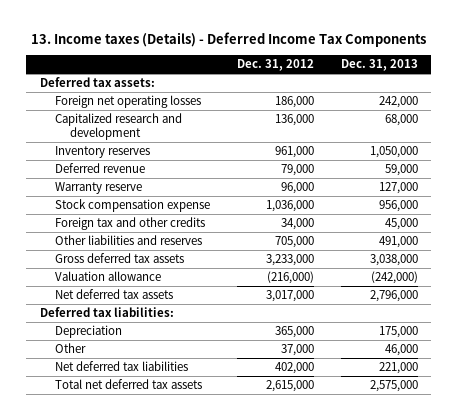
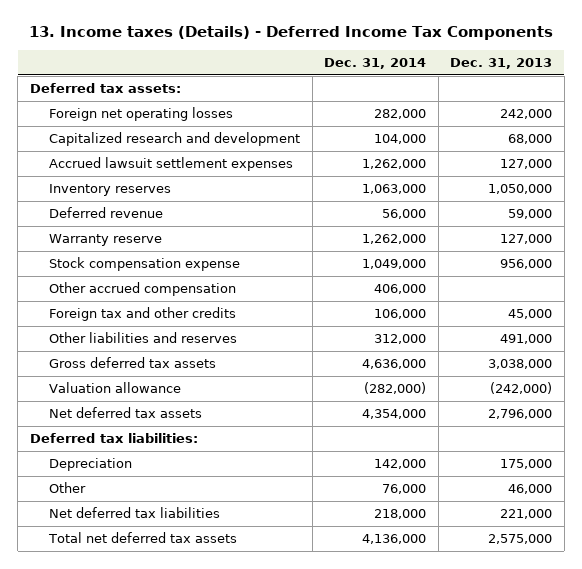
- | Dec. 31, 2012 | Dec. 31, 2013
+ | Dec. 31, 2014 | Dec. 31, 2013
+ Accrued lawsuit settlement expenses | 1,262,000 | 127,000
+ Other accrued compensation | 406,000 |

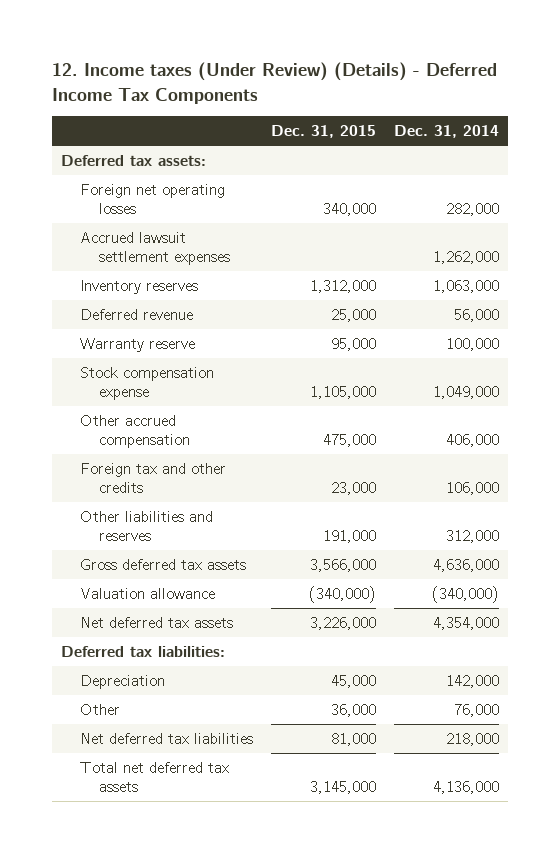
- 13. Income taxes (Details) - Deferred Income Tax Components
+ 12. Income taxes (Under Review) (Details) - Deferred Income Tax Components
- | Dec. 31, 2014 | Dec. 31, 2013
+ | Dec. 31, 2015 | Dec. 31, 2014
- Capitalized research and development | 104,000 | 68,000
- Warranty reserve | 1,262,000 | 127,000
+ Warranty reserve | 95,000 | 100,000
- Valuation allowance | (282,000) | (242,000)
+ Valuation allowance | (340,000) | (340,000)

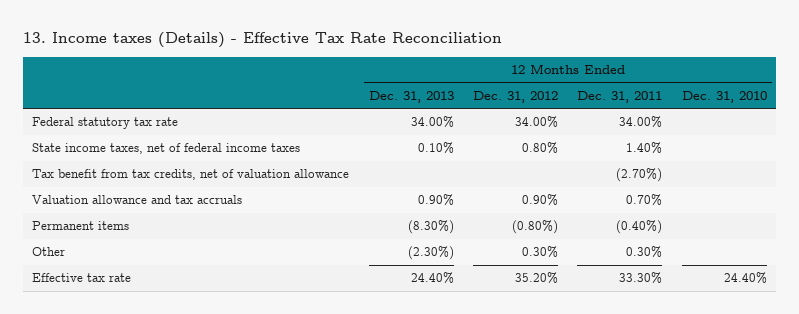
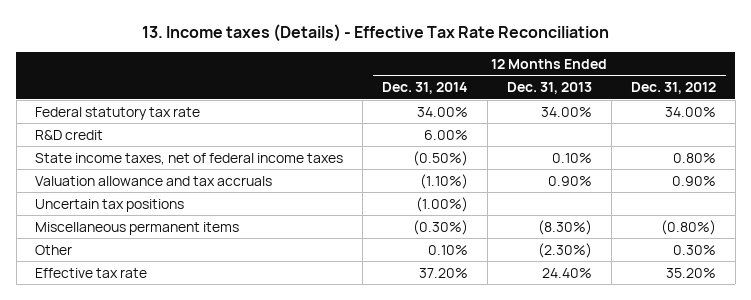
- | 12 Months Ended Dec. 31, 2013 | 12 Months Ended Dec. 31, 2012 | 12 Months Ended Dec. 31, 2011 | 12 Months Ended Dec. 31, 2010
+ | 12 Months Ended Dec. 31, 2014 | 12 Months Ended Dec. 31, 2013 | 12 Months Ended Dec. 31, 2012
+ R&D credit | 6.00% | |
- Tax benefit from tax credits, net of valuation allowance | | | (2.70%) |
- Permanent items | (8.30%) | (0.80%) | (0.40%) |
+ Uncertain tax positions | (1.00%) | |
+ Miscellaneous permanent items | (0.30%) | (8.30%) | (0.80%)

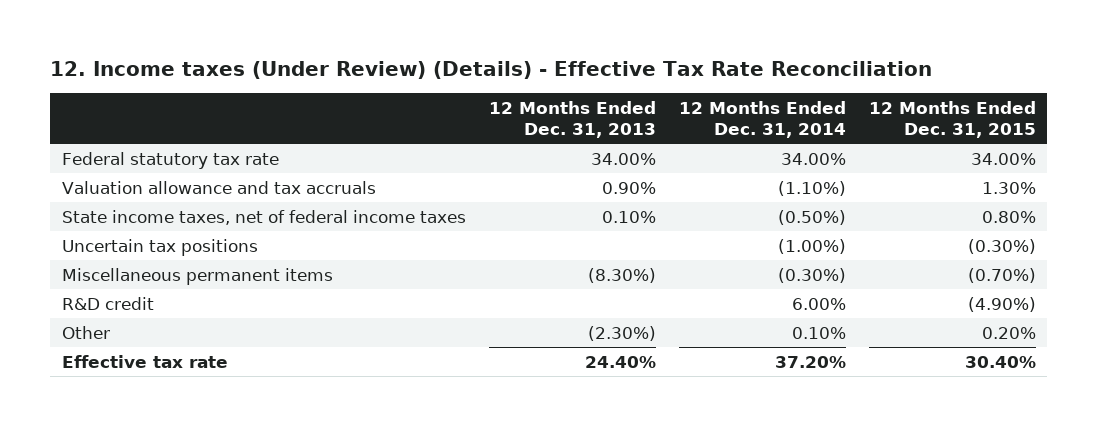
- 13. Income taxes (Details) - Effective Tax Rate Reconciliation
+ 12. Income taxes (Under Review) (Details) - Effective Tax Rate Reconciliation
- | 12 Months Ended Dec. 31, 2014 | 12 Months Ended Dec. 31, 2013 | 12 Months Ended Dec. 31, 2012
+ | 12 Months Ended Dec. 31, 2013 | 12 Months Ended Dec. 31, 2014 | 12 Months Ended Dec. 31, 2015
moved down: State income taxes, net of federal income taxes | 0.10% | (0.50%) | 0.80%
moved down: R&D credit | | 6.00% | (4.90%)

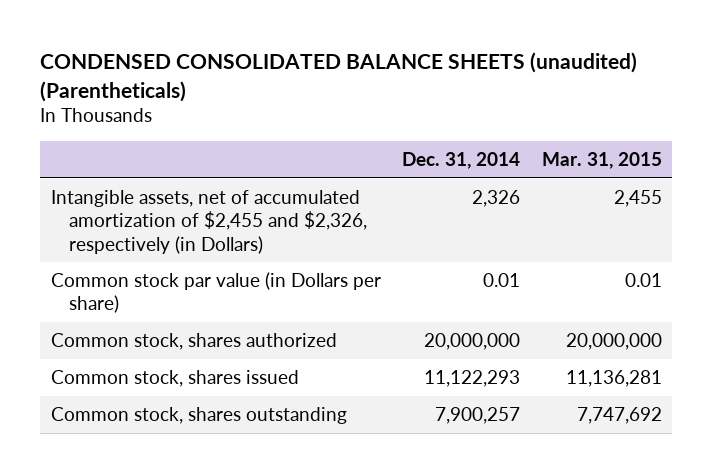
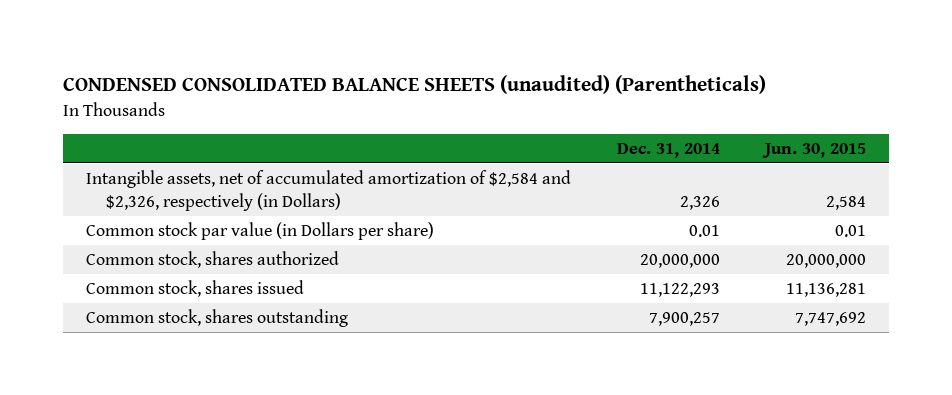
- | Dec. 31, 2014 | Mar. 31, 2015
+ | Dec. 31, 2014 | Jun. 30, 2015
- Intangible assets, net of accumulated amortization of $2,455 and $2,326, respectively (in Dollars) | 2,326 | 2,455
+ Intangible assets, net of accumulated amortization of $2,584 and $2,326, respectively (in Dollars) | 2,326 | 2,584

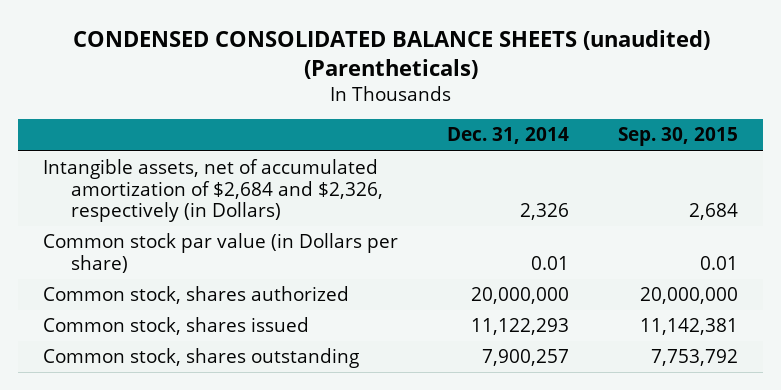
- | Dec. 31, 2014 | Jun. 30, 2015
+ | Dec. 31, 2014 | Sep. 30, 2015
- Intangible assets, net of accumulated amortization of $2,584 and $2,326, respectively (in Dollars) | 2,326 | 2,584
+ Intangible assets, net of accumulated amortization of $2,684 and $2,326, respectively (in Dollars) | 2,326 | 2,684

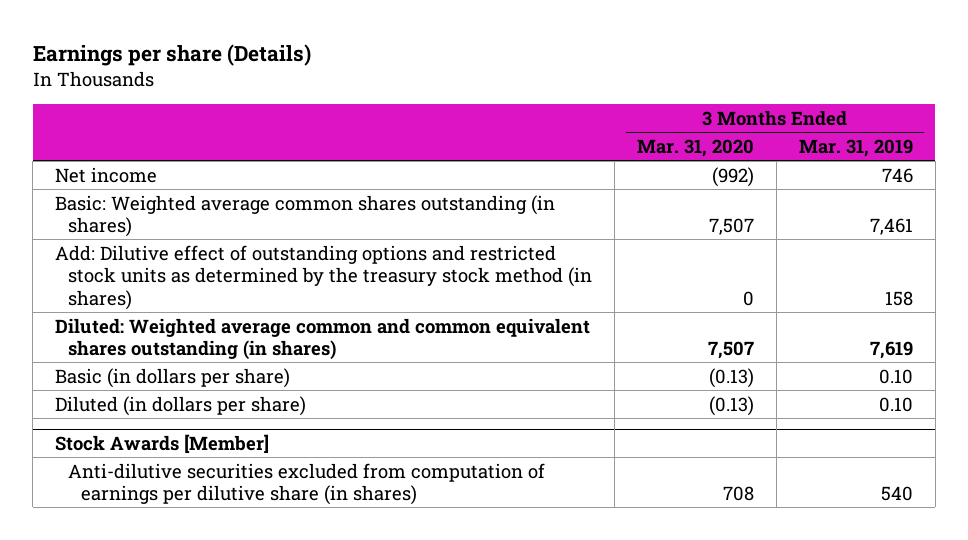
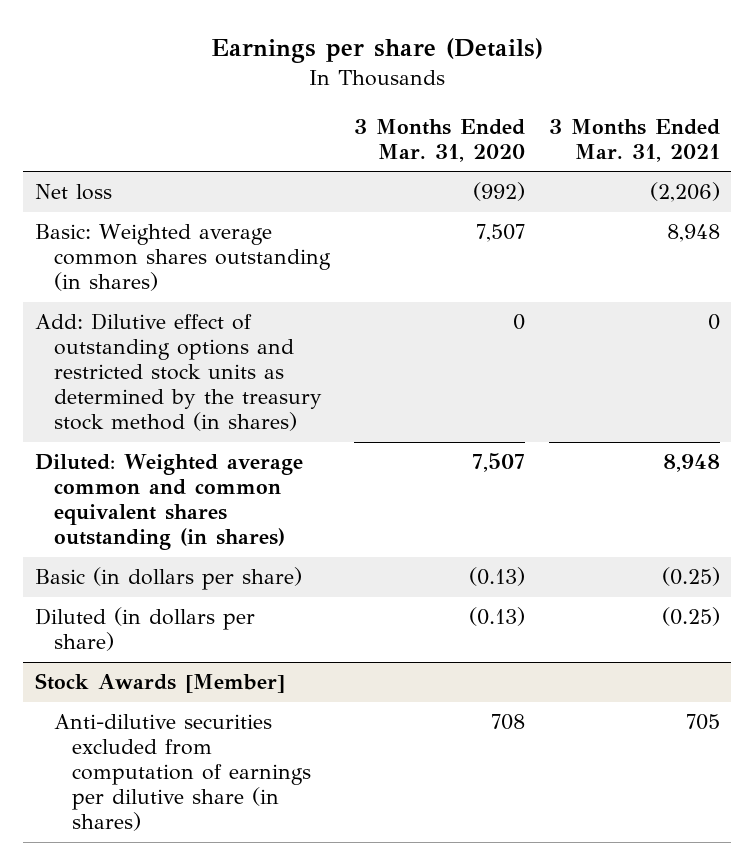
- | 3 Months Ended Mar. 31, 2020 | 3 Months Ended Mar. 31, 2019
+ | 3 Months Ended Mar. 31, 2020 | 3 Months Ended Mar. 31, 2021
- Net income | (992) | 746
+ Net loss | (992) | (2,206)

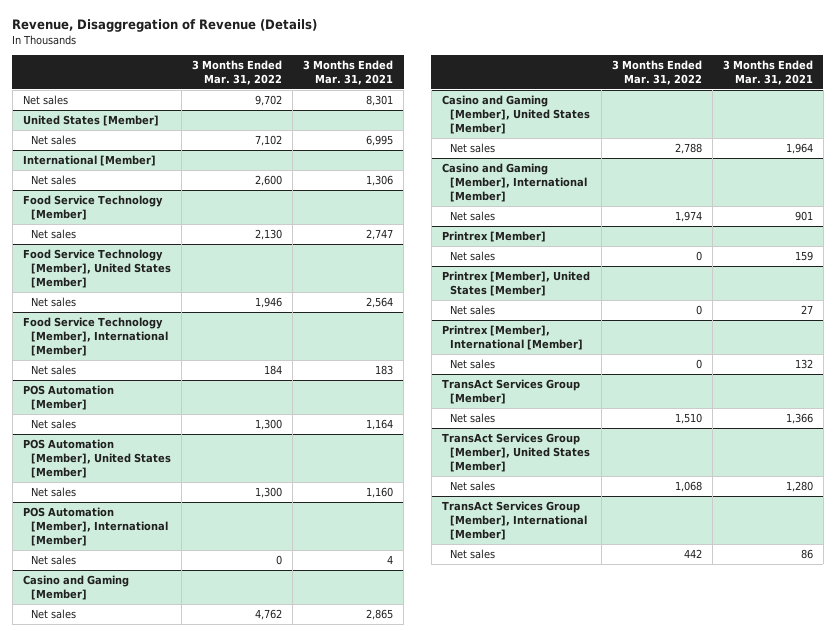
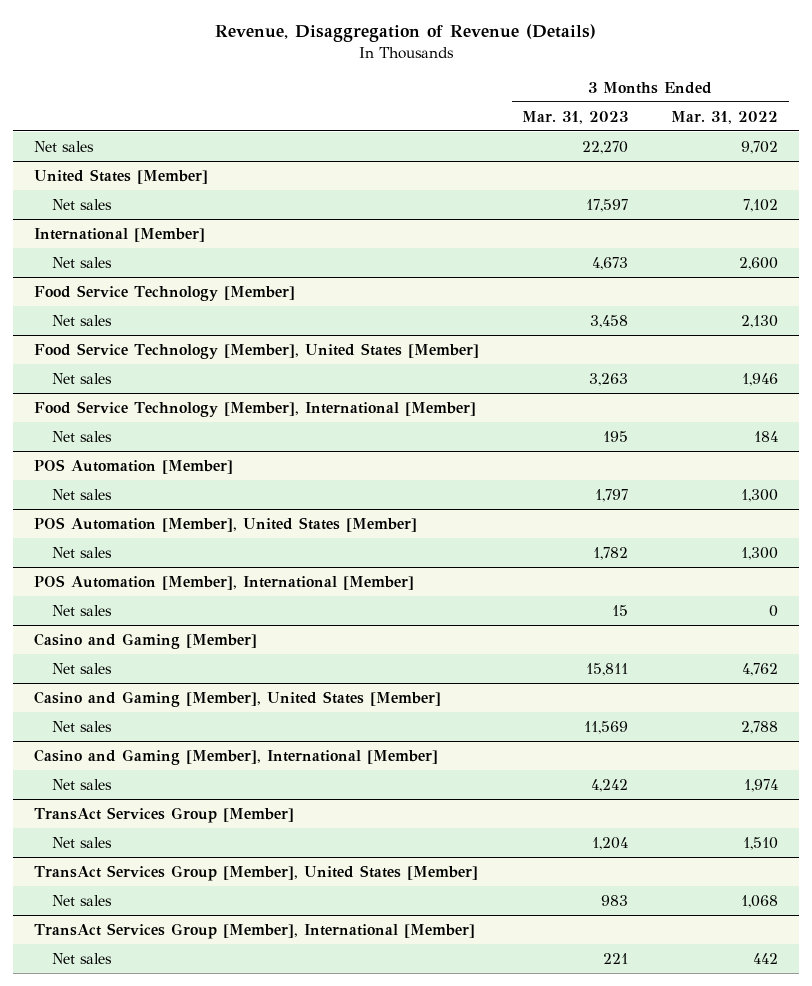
- | 3 Months Ended Mar. 31, 2022 | 3 Months Ended Mar. 31, 2021
+ | 3 Months Ended Mar. 31, 2023 | 3 Months Ended Mar. 31, 2022
- Printrex [Member]
- Net sales | 0 | 159
- Printrex [Member], United States [Member]
- Net sales | 0 | 27
- Printrex [Member], International [Member]
- Net sales | 0 | 132

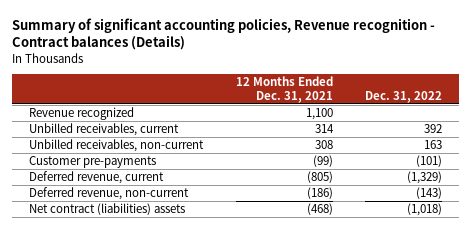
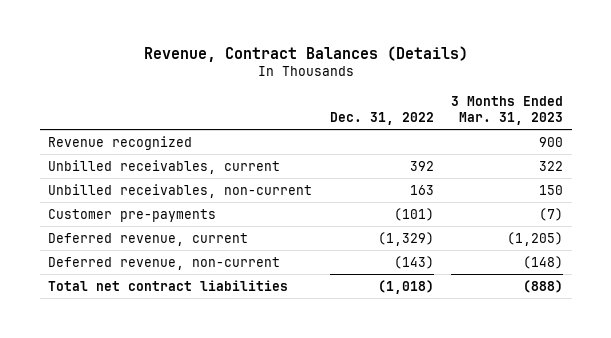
- Summary of significant accounting policies, Revenue recognition - Contract balances (Details)
+ Revenue, Contract Balances (Details)
- | 12 Months Ended Dec. 31, 2021 | Dec. 31, 2022
+ | Dec. 31, 2022 | 3 Months Ended Mar. 31, 2023
- Net contract (liabilities) assets | (468) | (1,018)
+ Total net contract liabilities | (1,018) | (888)

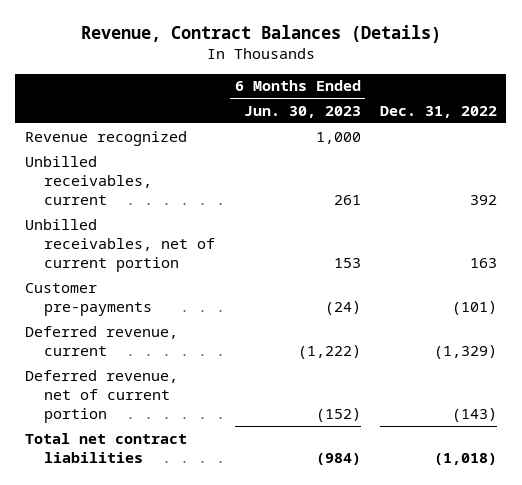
- | Dec. 31, 2022 | 3 Months Ended Mar. 31, 2023
+ | 6 Months Ended Jun. 30, 2023 | Dec. 31, 2022
- Unbilled receivables, non-current | 163 | 150
+ Unbilled receivables, net of current portion | 153 | 163
- Deferred revenue, non-current | (143) | (148)
+ Deferred revenue, net of current portion | (152) | (143)

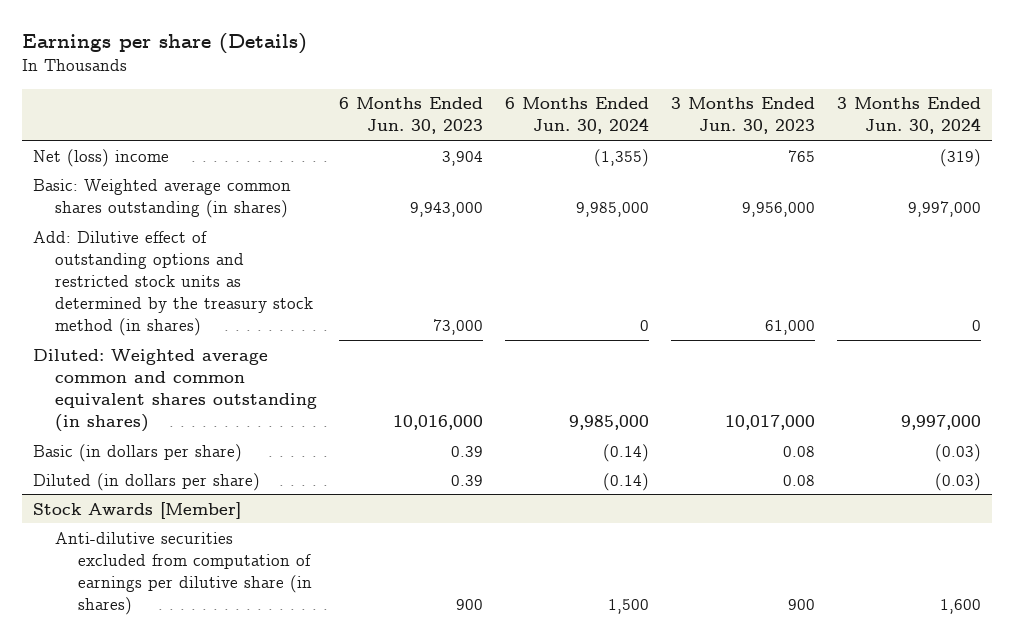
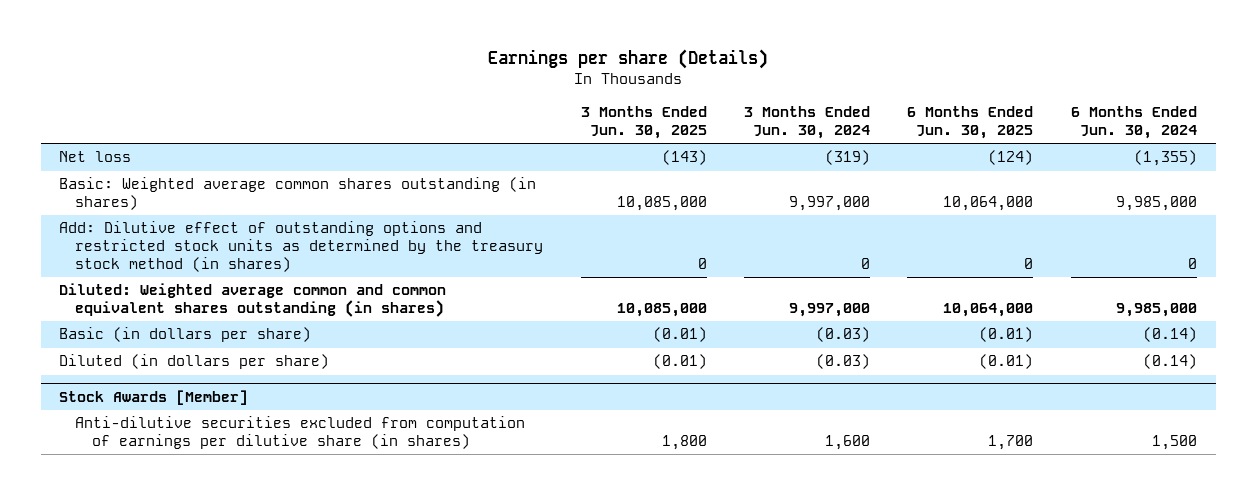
- | 6 Months Ended Jun. 30, 2023 | 6 Months Ended Jun. 30, 2024 | 3 Months Ended Jun. 30, 2023 | 3 Months Ended Jun. 30, 2024
+ | 3 Months Ended Jun. 30, 2025 | 3 Months Ended Jun. 30, 2024 | 6 Months Ended Jun. 30, 2025 | 6 Months Ended Jun. 30, 2024
- Net (loss) income | 3,904 | (1,355) | 765 | (319)
+ Net loss | (143) | (319) | (124) | (1,355)

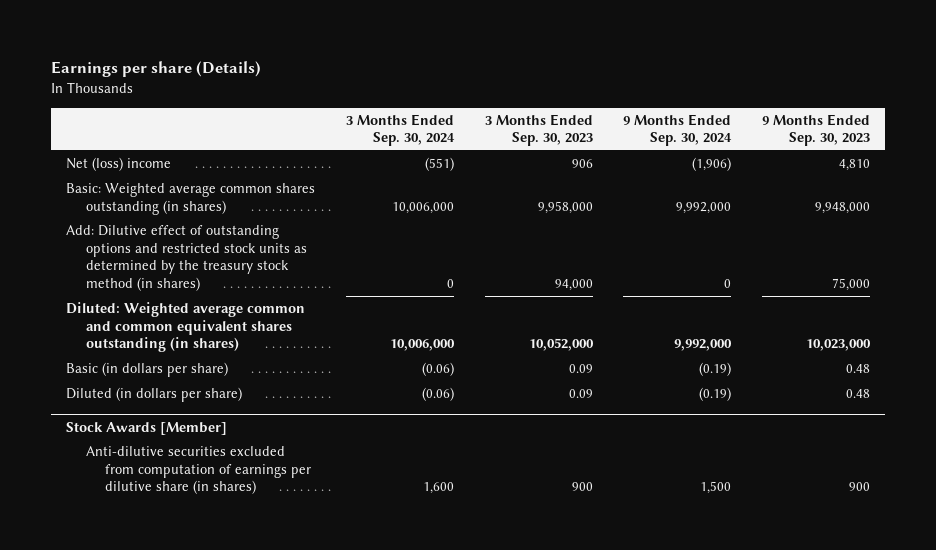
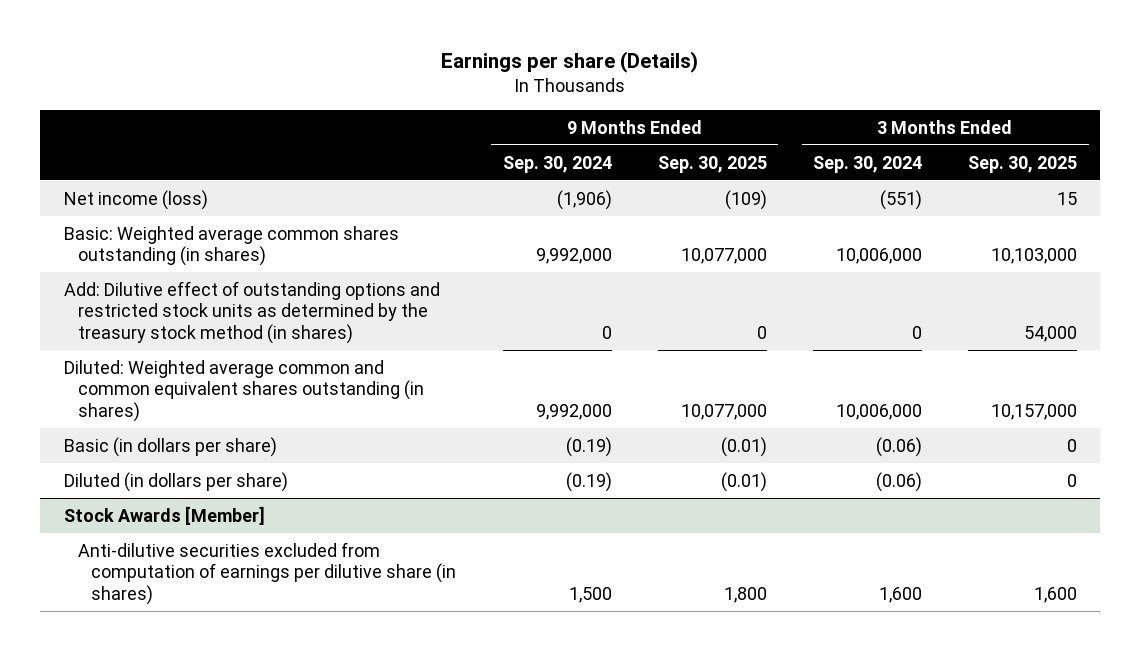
- | 3 Months Ended Sep. 30, 2024 | 3 Months Ended Sep. 30, 2023 | 9 Months Ended Sep. 30, 2024 | 9 Months Ended Sep. 30, 2023
+ | 9 Months Ended Sep. 30, 2024 | 9 Months Ended Sep. 30, 2025 | 3 Months Ended Sep. 30, 2024 | 3 Months Ended Sep. 30, 2025
- Net (loss) income | (551) | 906 | (1,906) | 4,810
+ Net income (loss) | (1,906) | (109) | (551) | 15

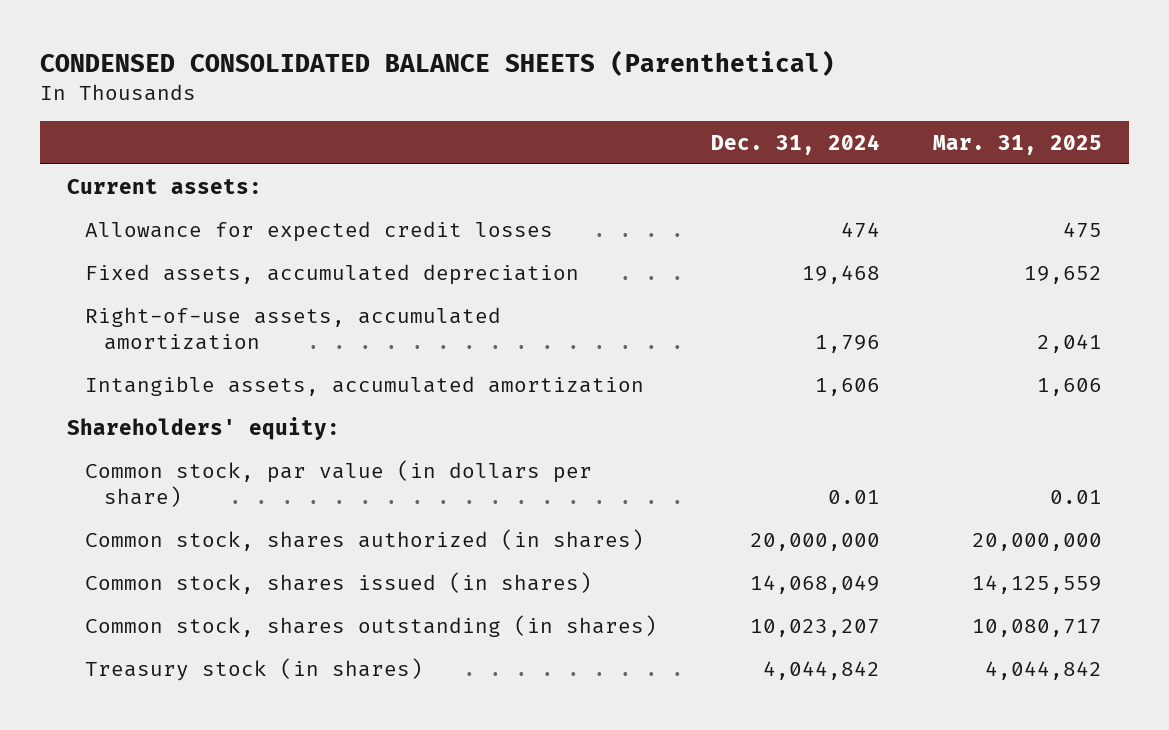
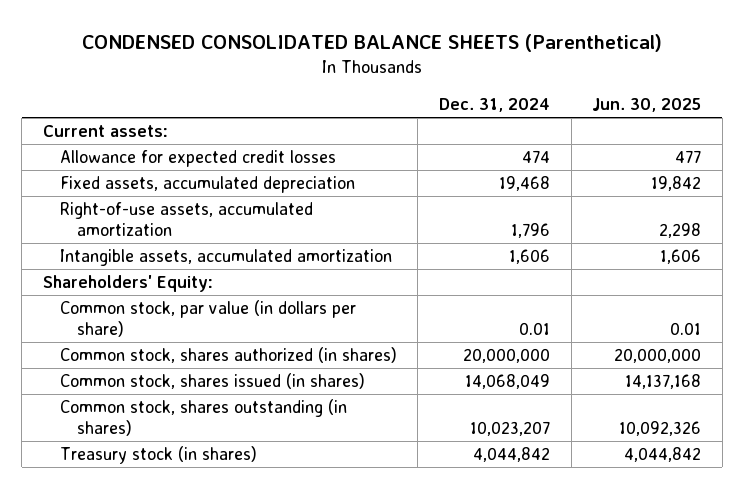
- | Dec. 31, 2024 | Mar. 31, 2025
+ | Dec. 31, 2024 | Jun. 30, 2025
- Shareholders' equity:
+ Shareholders' Equity:

